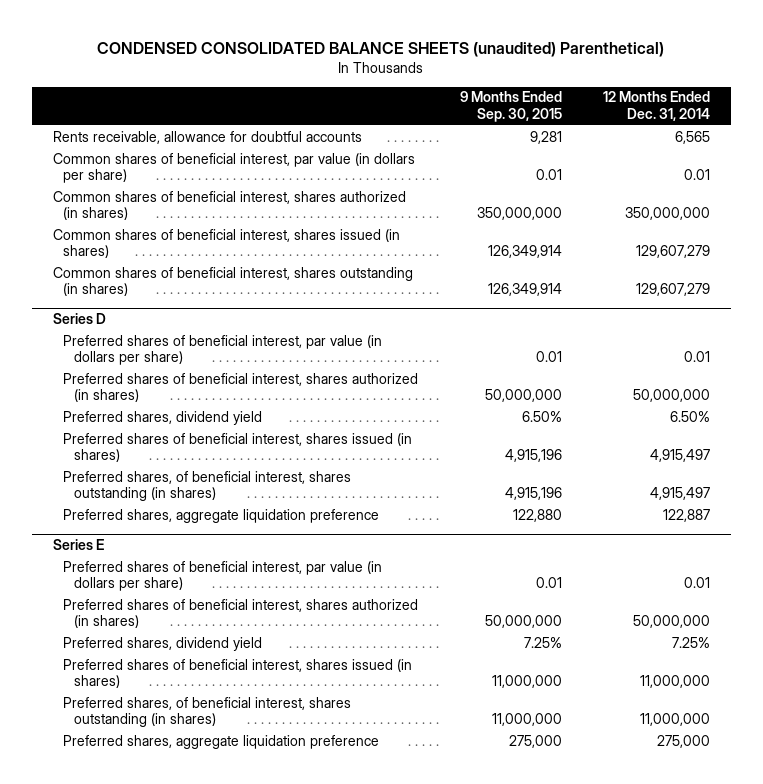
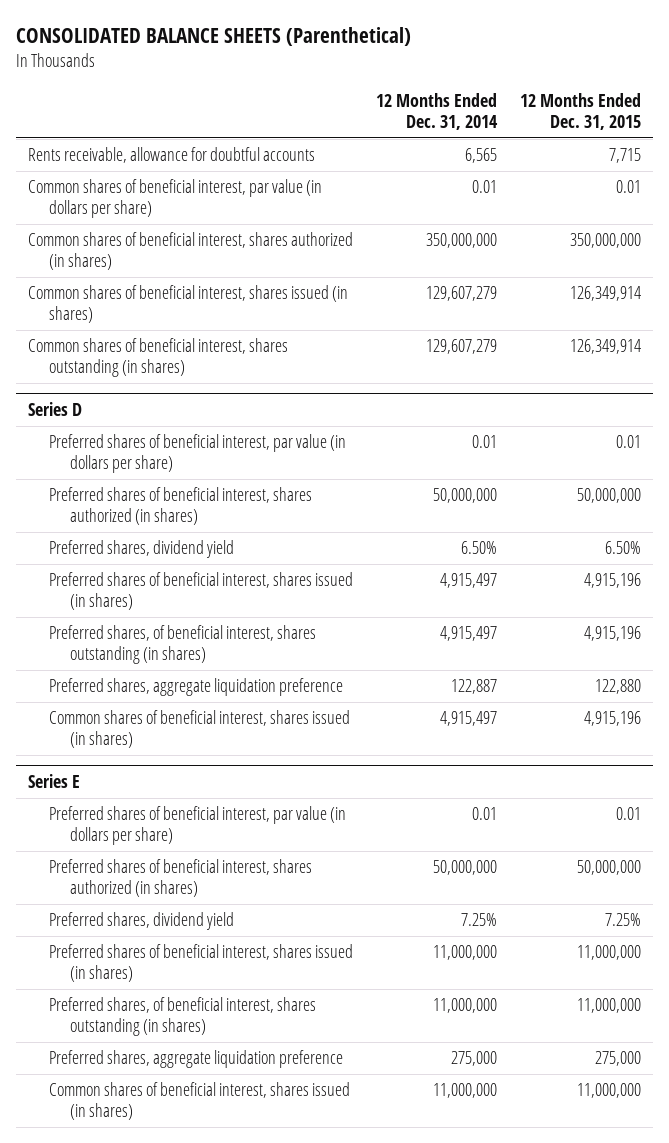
- CONDENSED CONSOLIDATED BALANCE SHEETS (unaudited) Parenthetical)
+ CONSOLIDATED BALANCE SHEETS (Parenthetical)
- | 9 Months Ended Sep. 30, 2015 | 12 Months Ended Dec. 31, 2014
+ | 12 Months Ended Dec. 31, 2014 | 12 Months Ended Dec. 31, 2015
@ Series D
+ Common shares of beneficial interest, shares issued (in shares) | 4,915,497 | 4,915,196
@ Series E
+ Common shares of beneficial interest, shares issued (in shares) | 11,000,000 | 11,000,000

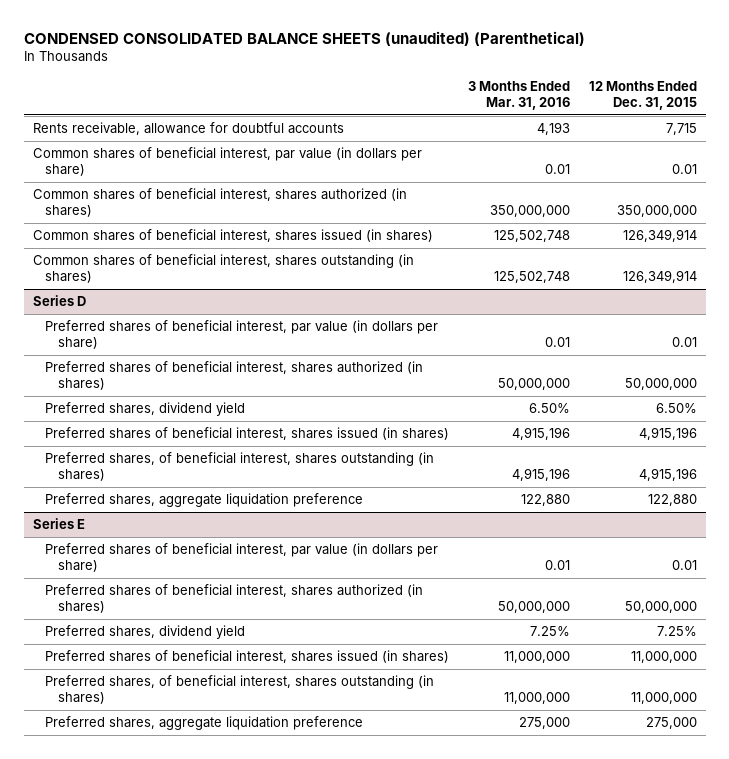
- CONSOLIDATED BALANCE SHEETS (Parenthetical)
+ CONDENSED CONSOLIDATED BALANCE SHEETS (unaudited) (Parenthetical)
- | 12 Months Ended Dec. 31, 2014 | 12 Months Ended Dec. 31, 2015
+ | 3 Months Ended Mar. 31, 2016 | 12 Months Ended Dec. 31, 2015
@ Series D
- Common shares of beneficial interest, shares issued (in shares) | 4,915,497 | 4,915,196
@ Series E
- Common shares of beneficial interest, shares issued (in shares) | 11,000,000 | 11,000,000

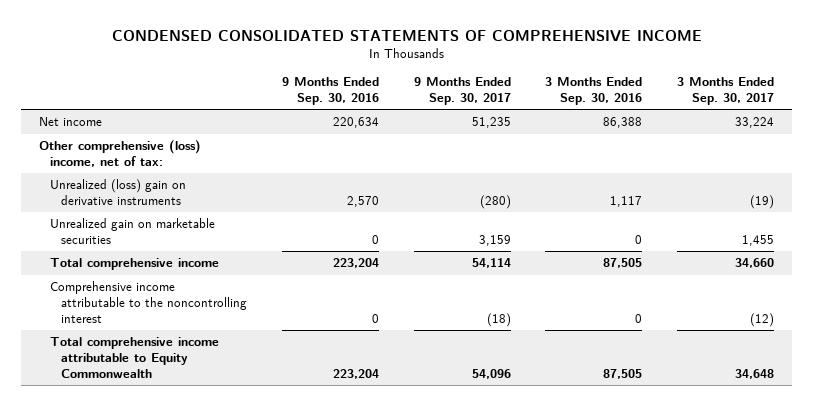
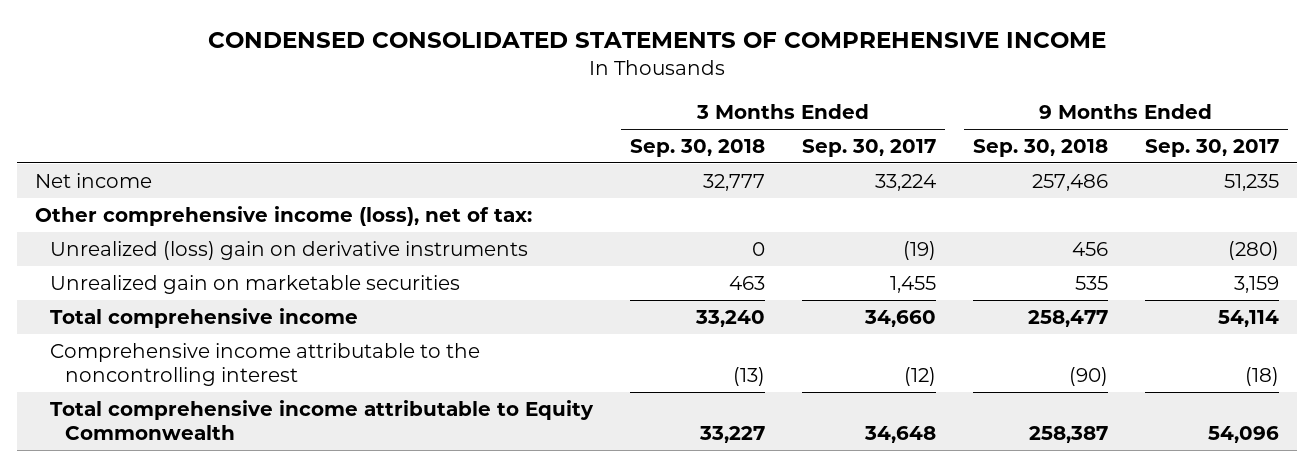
- | 9 Months Ended Sep. 30, 2016 | 9 Months Ended Sep. 30, 2017 | 3 Months Ended Sep. 30, 2016 | 3 Months Ended Sep. 30, 2017
+ | 3 Months Ended Sep. 30, 2018 | 3 Months Ended Sep. 30, 2017 | 9 Months Ended Sep. 30, 2018 | 9 Months Ended Sep. 30, 2017
- Other comprehensive (loss) income, net of tax:
+ Other comprehensive income (loss), net of tax:

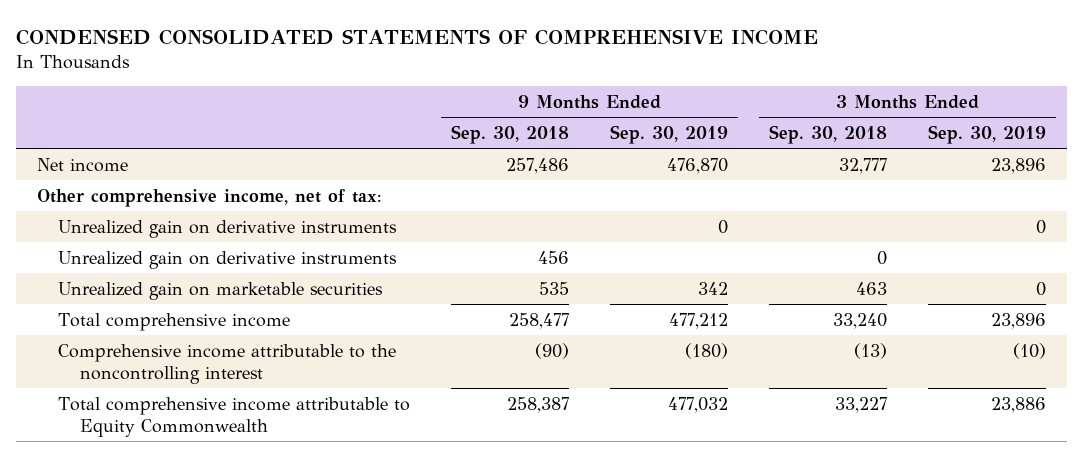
- | 3 Months Ended Sep. 30, 2018 | 3 Months Ended Sep. 30, 2017 | 9 Months Ended Sep. 30, 2018 | 9 Months Ended Sep. 30, 2017
+ | 9 Months Ended Sep. 30, 2018 | 9 Months Ended Sep. 30, 2019 | 3 Months Ended Sep. 30, 2018 | 3 Months Ended Sep. 30, 2019
- Other comprehensive income (loss), net of tax:
- Unrealized (loss) gain on derivative instruments | 0 | (19) | 456 | (280)
+ Other comprehensive income, net of tax:
+ Unrealized gain on derivative instruments | | 0 | | 0
+ Unrealized gain on derivative instruments | 456 | | 0 |

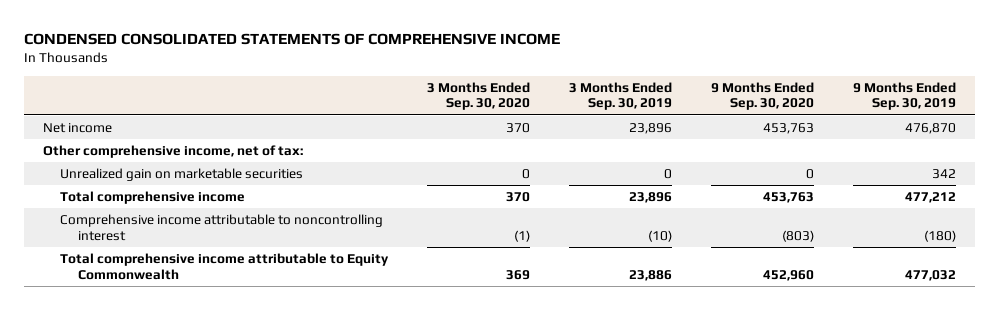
- | 9 Months Ended Sep. 30, 2018 | 9 Months Ended Sep. 30, 2019 | 3 Months Ended Sep. 30, 2018 | 3 Months Ended Sep. 30, 2019
+ | 3 Months Ended Sep. 30, 2020 | 3 Months Ended Sep. 30, 2019 | 9 Months Ended Sep. 30, 2020 | 9 Months Ended Sep. 30, 2019
- Unrealized gain on derivative instruments | | 0 | | 0
- Unrealized gain on derivative instruments | 456 | | 0 |
- Comprehensive income attributable to the noncontrolling interest | (90) | (180) | (13) | (10)
+ Comprehensive income attributable to noncontrolling interest | (1) | (10) | (803) | (180)

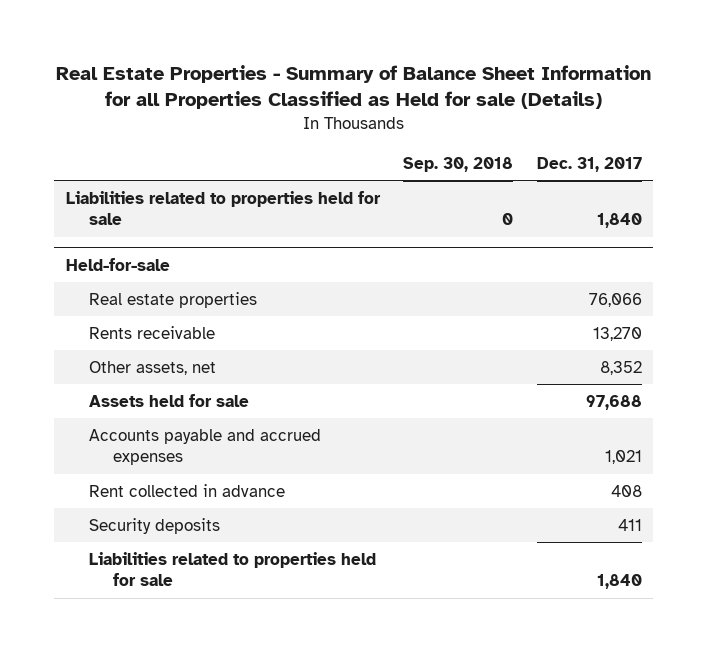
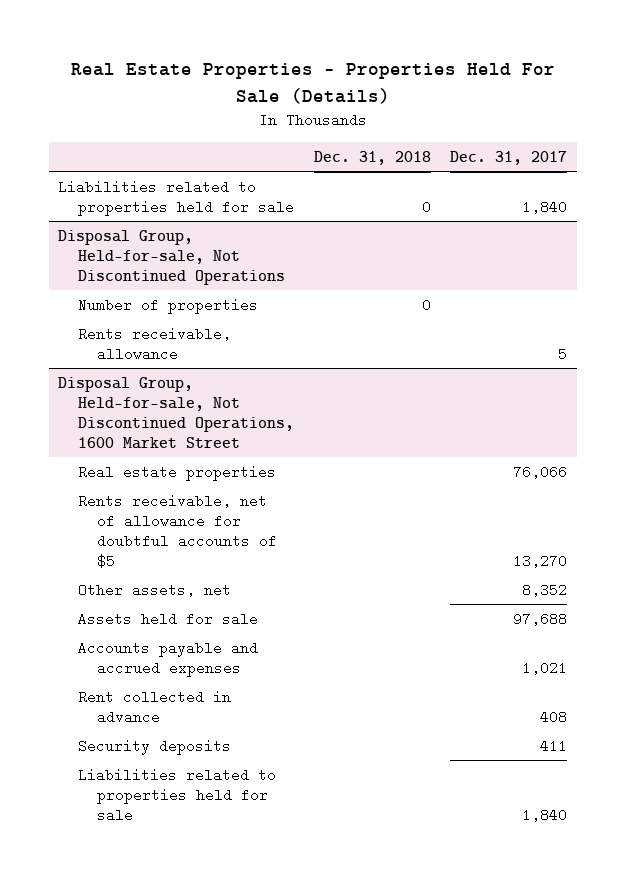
- Real Estate Properties - Summary of Balance Sheet Information for all Properties Classified as Held for sale (Details)
+ Real Estate Properties - Properties Held For Sale (Details)
- | Sep. 30, 2018 | Dec. 31, 2017
+ | Dec. 31, 2018 | Dec. 31, 2017
- Held-for-sale
+ Disposal Group, Held-for-sale, Not Discontinued Operations
+ Number of properties | 0 |
+ Rents receivable, allowance | | 5
+ Disposal Group, Held-for-sale, Not Discontinued Operations, 1600 Market Street
- Rents receivable | | 13,270
+ Rents receivable, net of allowance for doubtful accounts of $5 | | 13,270

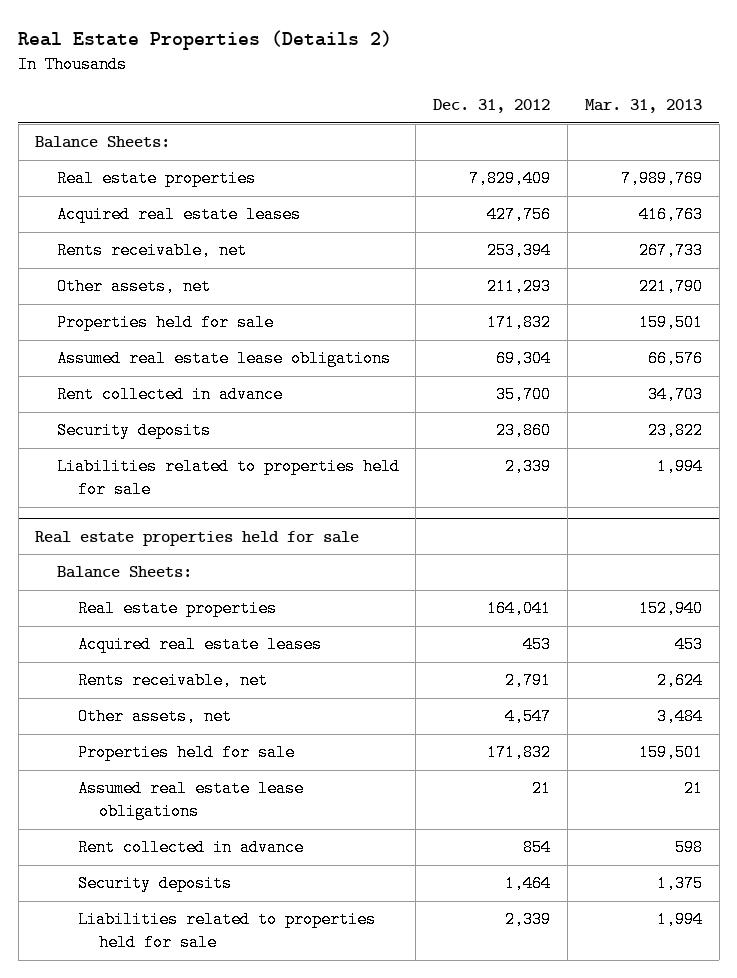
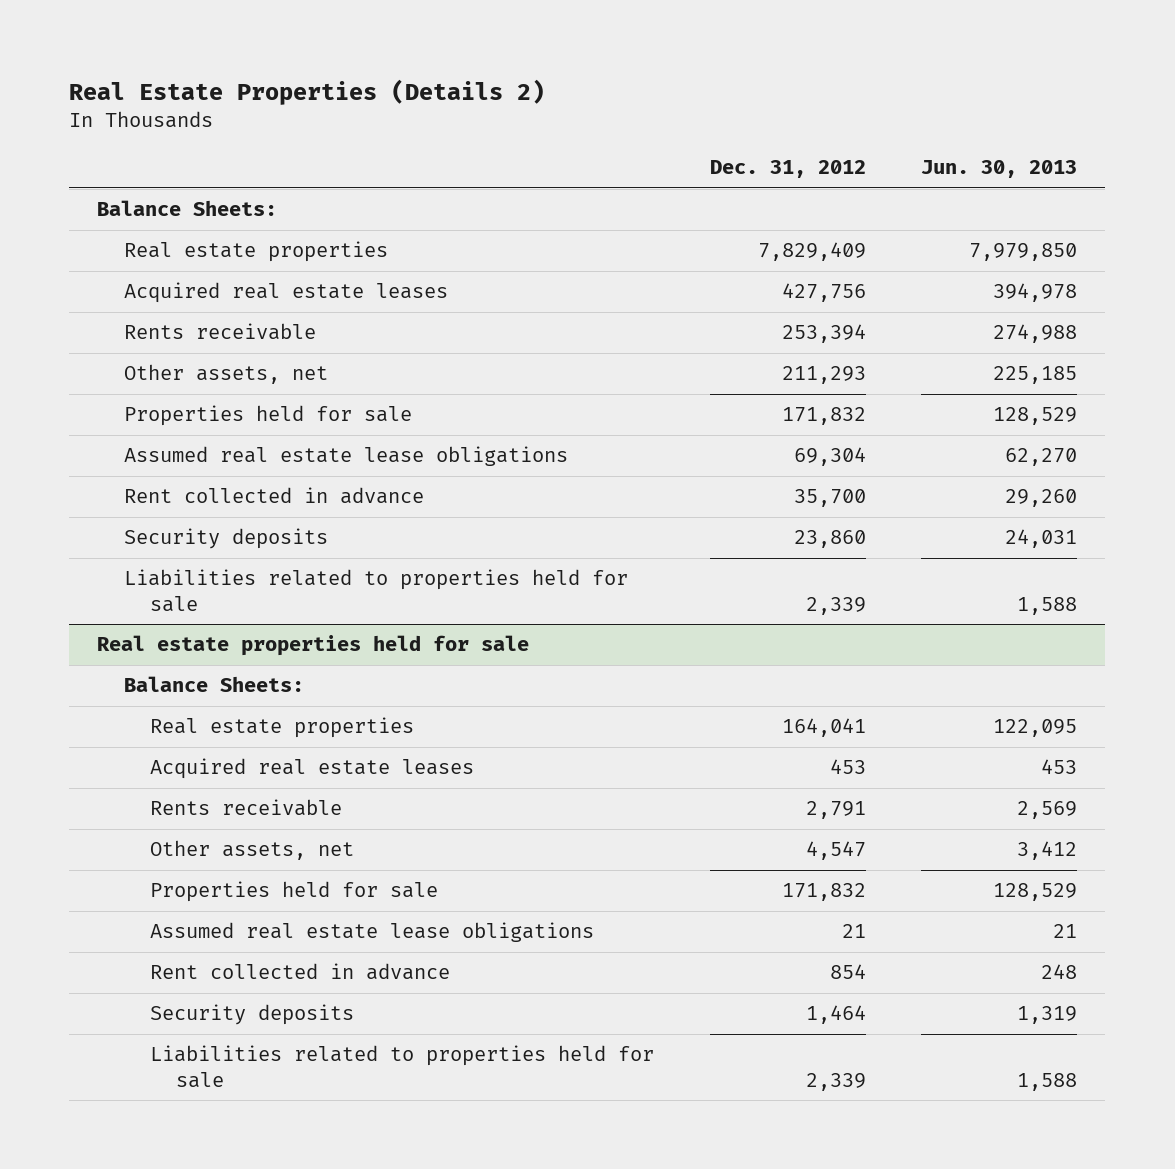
- | Dec. 31, 2012 | Mar. 31, 2013
+ | Dec. 31, 2012 | Jun. 30, 2013
- Rents receivable, net | 253,394 | 267,733
+ Rents receivable | 253,394 | 274,988
@ Real estate properties held for sale
- Rents receivable, net | 2,791 | 2,624
+ Rents receivable | 2,791 | 2,569

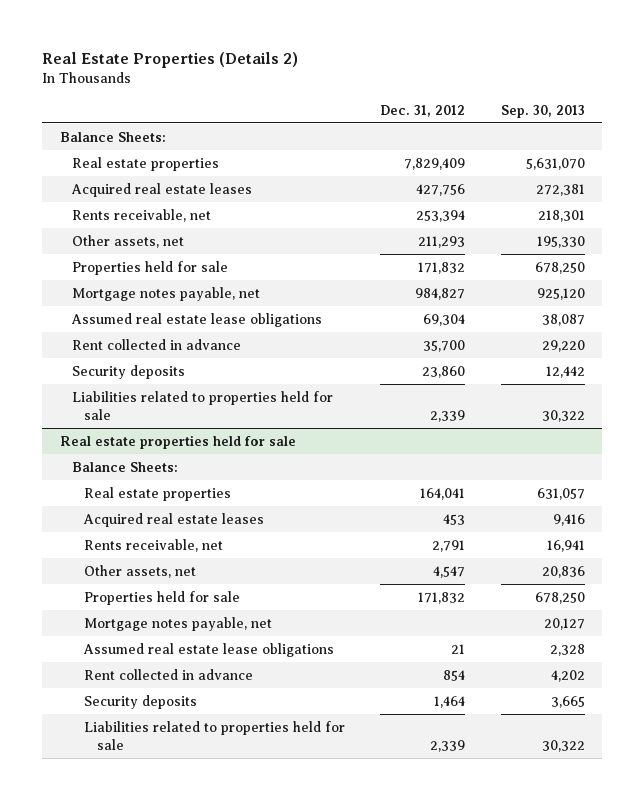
- | Dec. 31, 2012 | Jun. 30, 2013
+ | Dec. 31, 2012 | Sep. 30, 2013
- Rents receivable | 253,394 | 274,988
+ Rents receivable, net | 253,394 | 218,301
+ Mortgage notes payable, net | 984,827 | 925,120
@ Real estate properties held for sale
- Rents receivable | 2,791 | 2,569
+ Rents receivable, net | 2,791 | 16,941
+ Mortgage notes payable, net | | 20,127

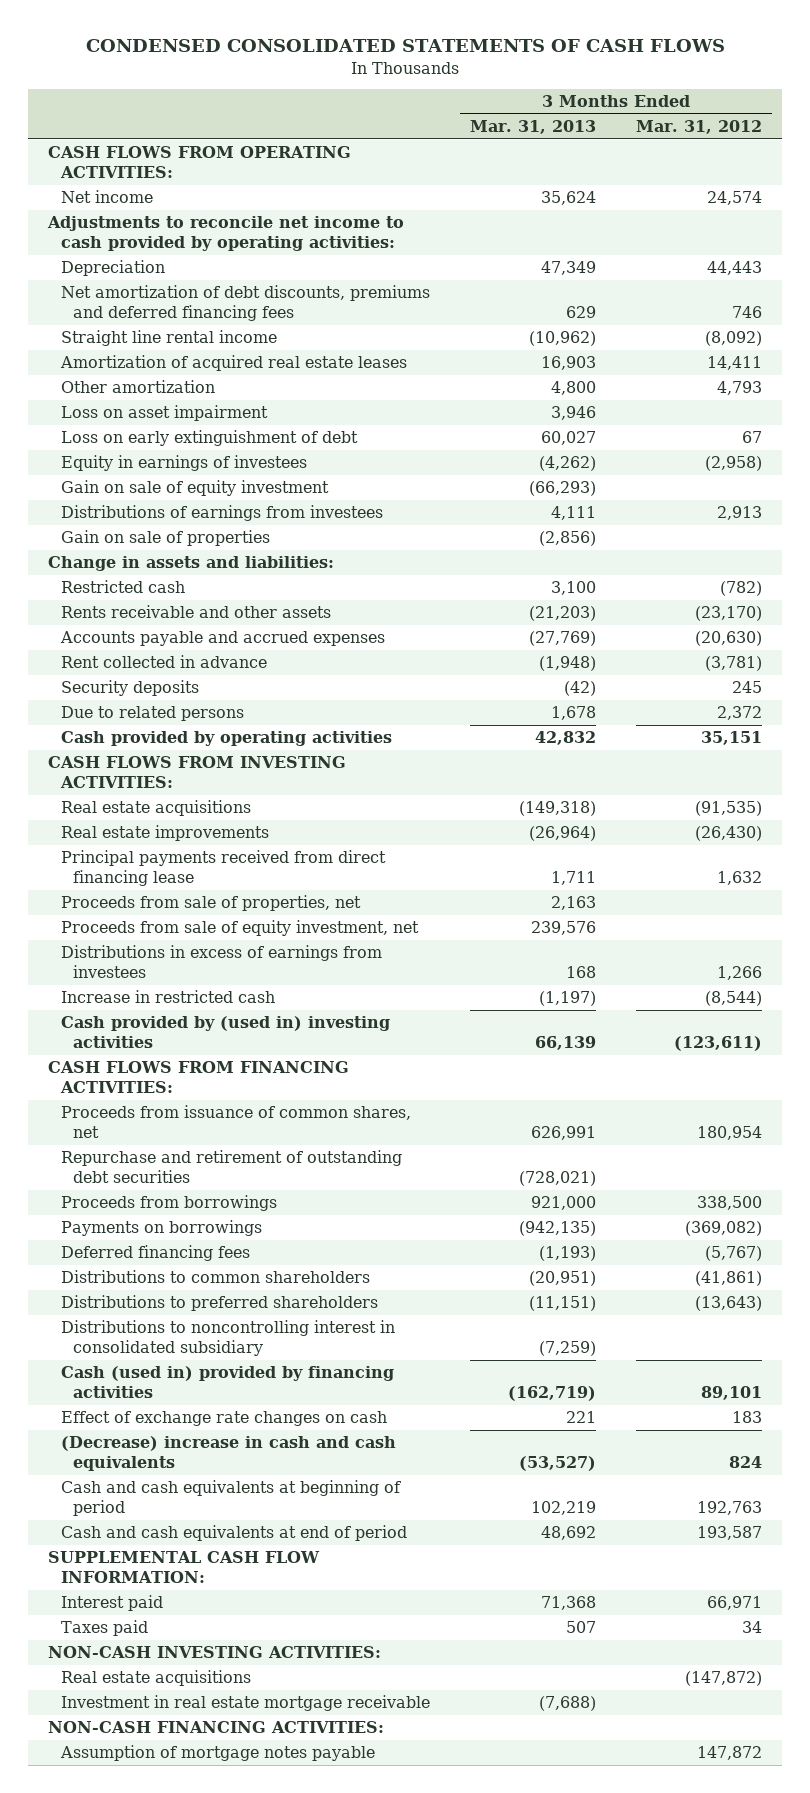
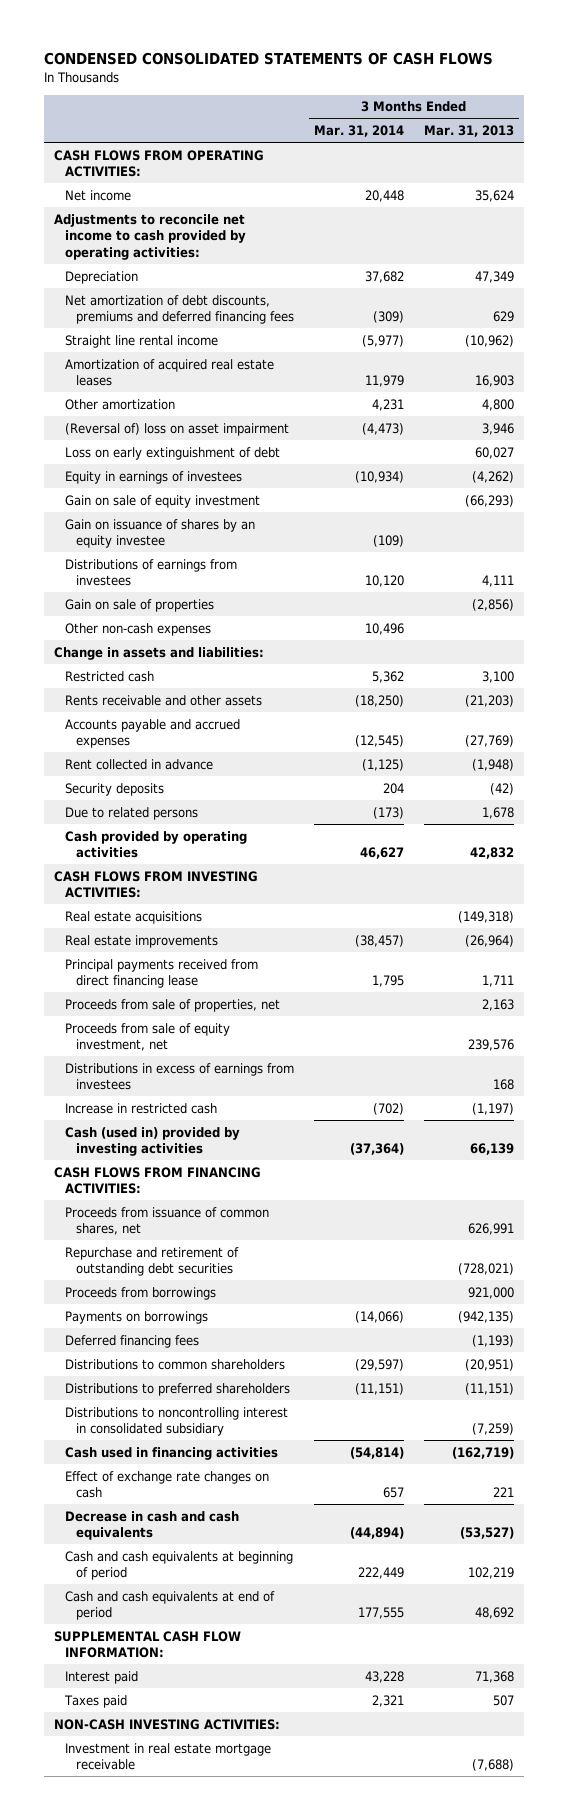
- | 3 Months Ended Mar. 31, 2013 | 3 Months Ended Mar. 31, 2012
+ | 3 Months Ended Mar. 31, 2014 | 3 Months Ended Mar. 31, 2013
- Loss on asset impairment | 3,946 |
+ (Reversal of) loss on asset impairment | (4,473) | 3,946
+ Gain on issuance of shares by an equity investee | (109) |
+ Other non-cash expenses | 10,496 |
- Cash provided by (used in) investing activities | 66,139 | (123,611)
+ Cash (used in) provided by investing activities | (37,364) | 66,139
- Cash (used in) provided by financing activities | (162,719) | 89,101
+ Cash used in financing activities | (54,814) | (162,719)
- (Decrease) increase in cash and cash equivalents | (53,527) | 824
+ Decrease in cash and cash equivalents | (44,894) | (53,527)
- Real estate acquisitions | | (147,872)
- NON-CASH FINANCING ACTIVITIES:
- Assumption of mortgage notes payable | | 147,872

